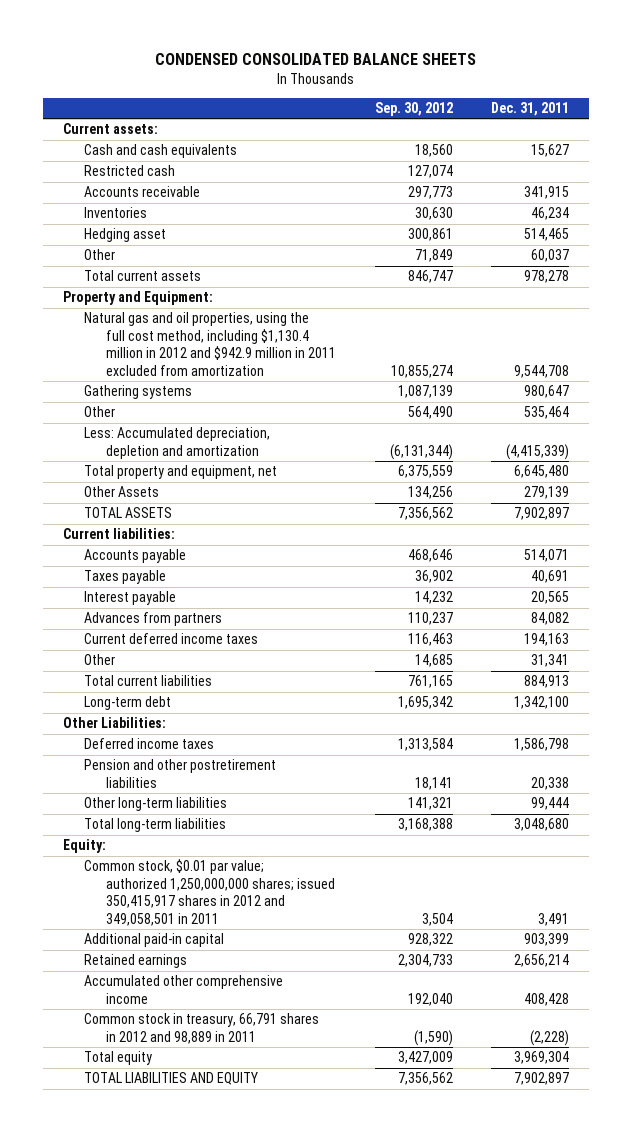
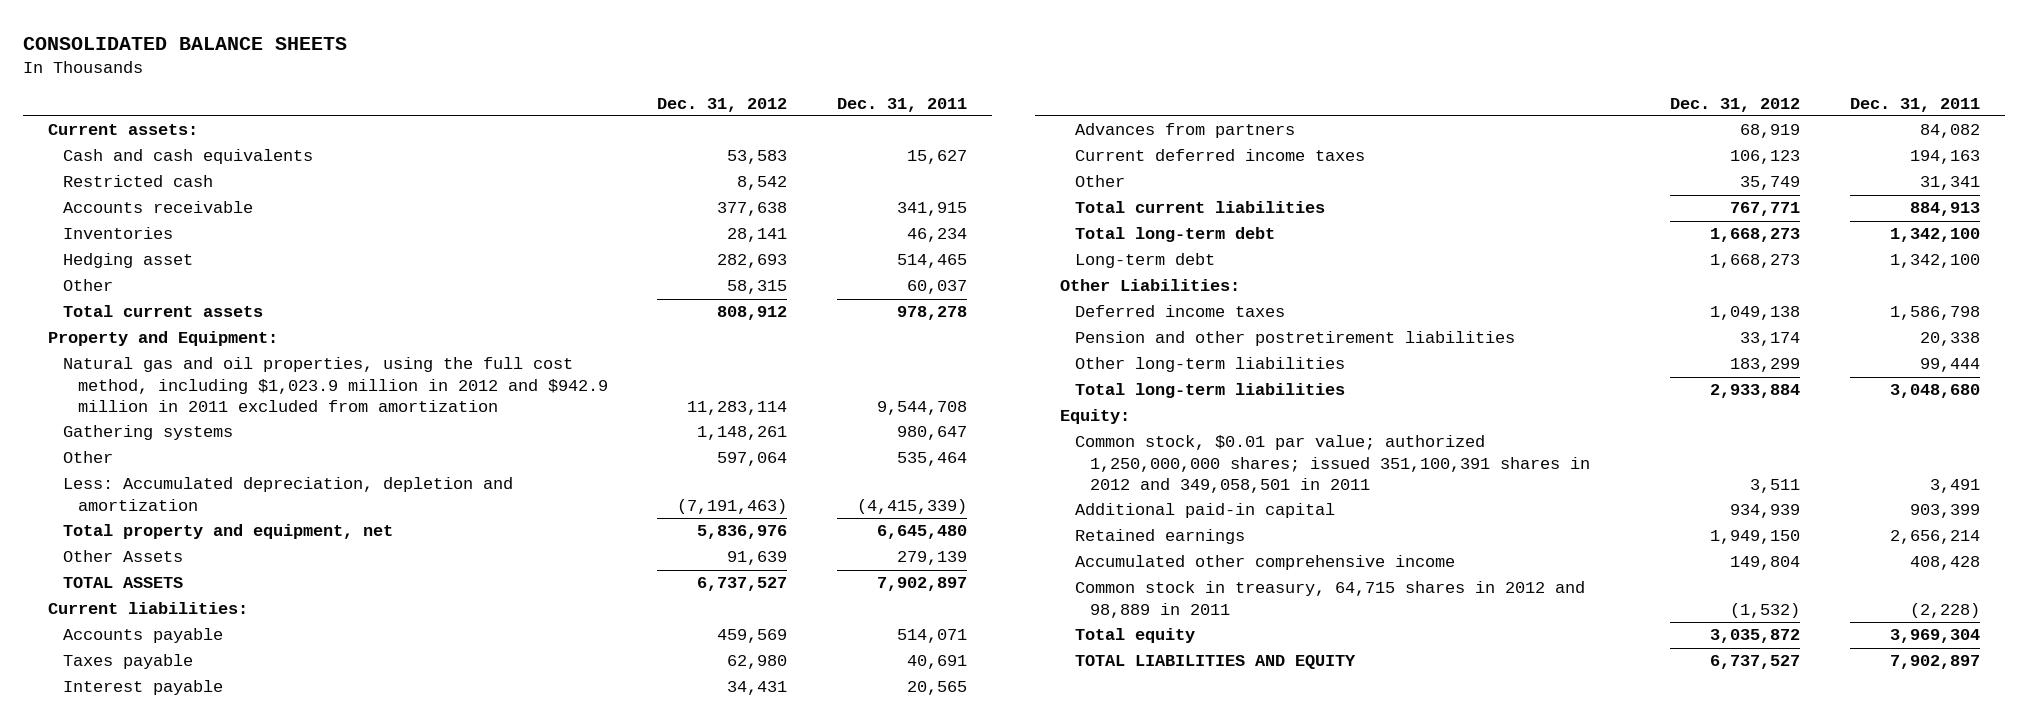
- CONDENSED CONSOLIDATED BALANCE SHEETS
+ CONSOLIDATED BALANCE SHEETS
- | Sep. 30, 2012 | Dec. 31, 2011
+ | Dec. 31, 2012 | Dec. 31, 2011
- Natural gas and oil properties, using the full cost method, including $1,130.4 million in 2012 and $942.9 million in 2011 excluded from amortization | 10,855,274 | 9,544,708
+ Natural gas and oil properties, using the full cost method, including $1,023.9 million in 2012 and $942.9 million in 2011 excluded from amortization | 11,283,114 | 9,544,708
+ Total long-term debt | 1,668,273 | 1,342,100
- Common stock, $0.01 par value; authorized 1,250,000,000 shares; issued 350,415,917 shares in 2012 and 349,058,501 in 2011 | 3,504 | 3,491
+ Common stock, $0.01 par value; authorized 1,250,000,000 shares; issued 351,100,391 shares in 2012 and 349,058,501 in 2011 | 3,511 | 3,491
- Common stock in treasury, 66,791 shares in 2012 and 98,889 in 2011 | (1,590) | (2,228)
+ Common stock in treasury, 64,715 shares in 2012 and 98,889 in 2011 | (1,532) | (2,228)

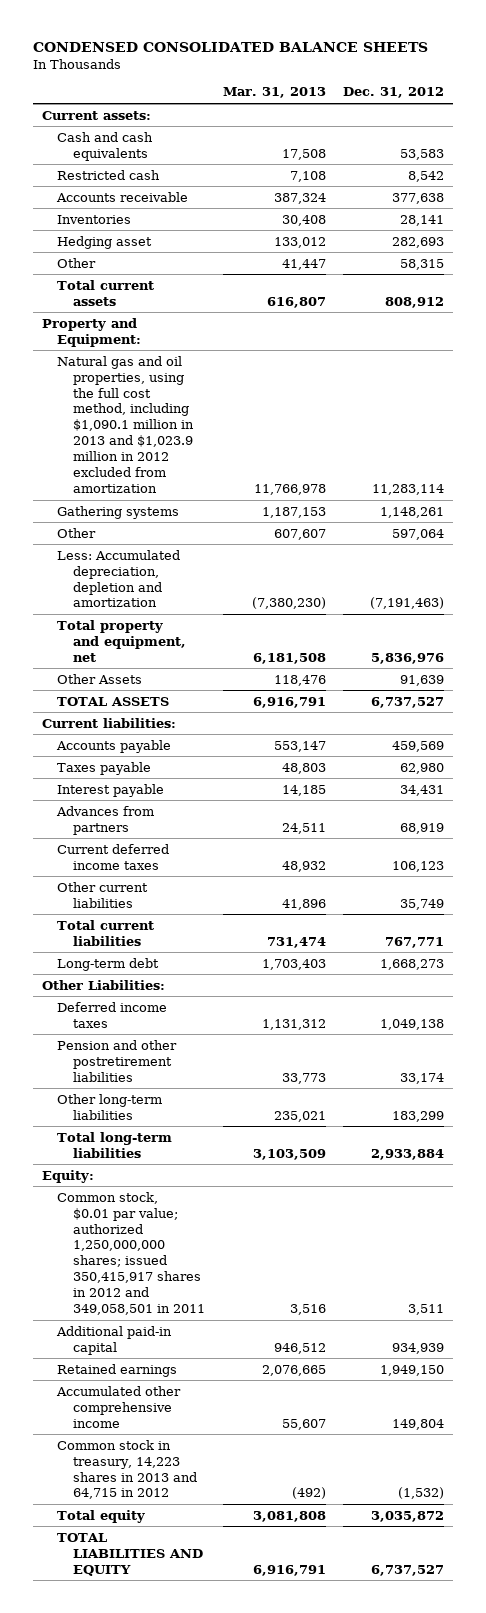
- CONSOLIDATED BALANCE SHEETS
+ CONDENSED CONSOLIDATED BALANCE SHEETS
- | Dec. 31, 2012 | Dec. 31, 2011
+ | Mar. 31, 2013 | Dec. 31, 2012
- Natural gas and oil properties, using the full cost method, including $1,023.9 million in 2012 and $942.9 million in 2011 excluded from amortization | 11,283,114 | 9,544,708
+ Natural gas and oil properties, using the full cost method, including $1,090.1 million in 2013 and $1,023.9 million in 2012 excluded from amortization | 11,766,978 | 11,283,114
- Other | 35,749 | 31,341
+ Other current liabilities | 41,896 | 35,749
- Total long-term debt | 1,668,273 | 1,342,100
- Common stock, $0.01 par value; authorized 1,250,000,000 shares; issued 351,100,391 shares in 2012 and 349,058,501 in 2011 | 3,511 | 3,491
+ Common stock, $0.01 par value; authorized 1,250,000,000 shares; issued 350,415,917 shares in 2012 and 349,058,501 in 2011 | 3,516 | 3,511
- Common stock in treasury, 64,715 shares in 2012 and 98,889 in 2011 | (1,532) | (2,228)
+ Common stock in treasury, 14,223 shares in 2013 and 64,715 in 2012 | (492) | (1,532)

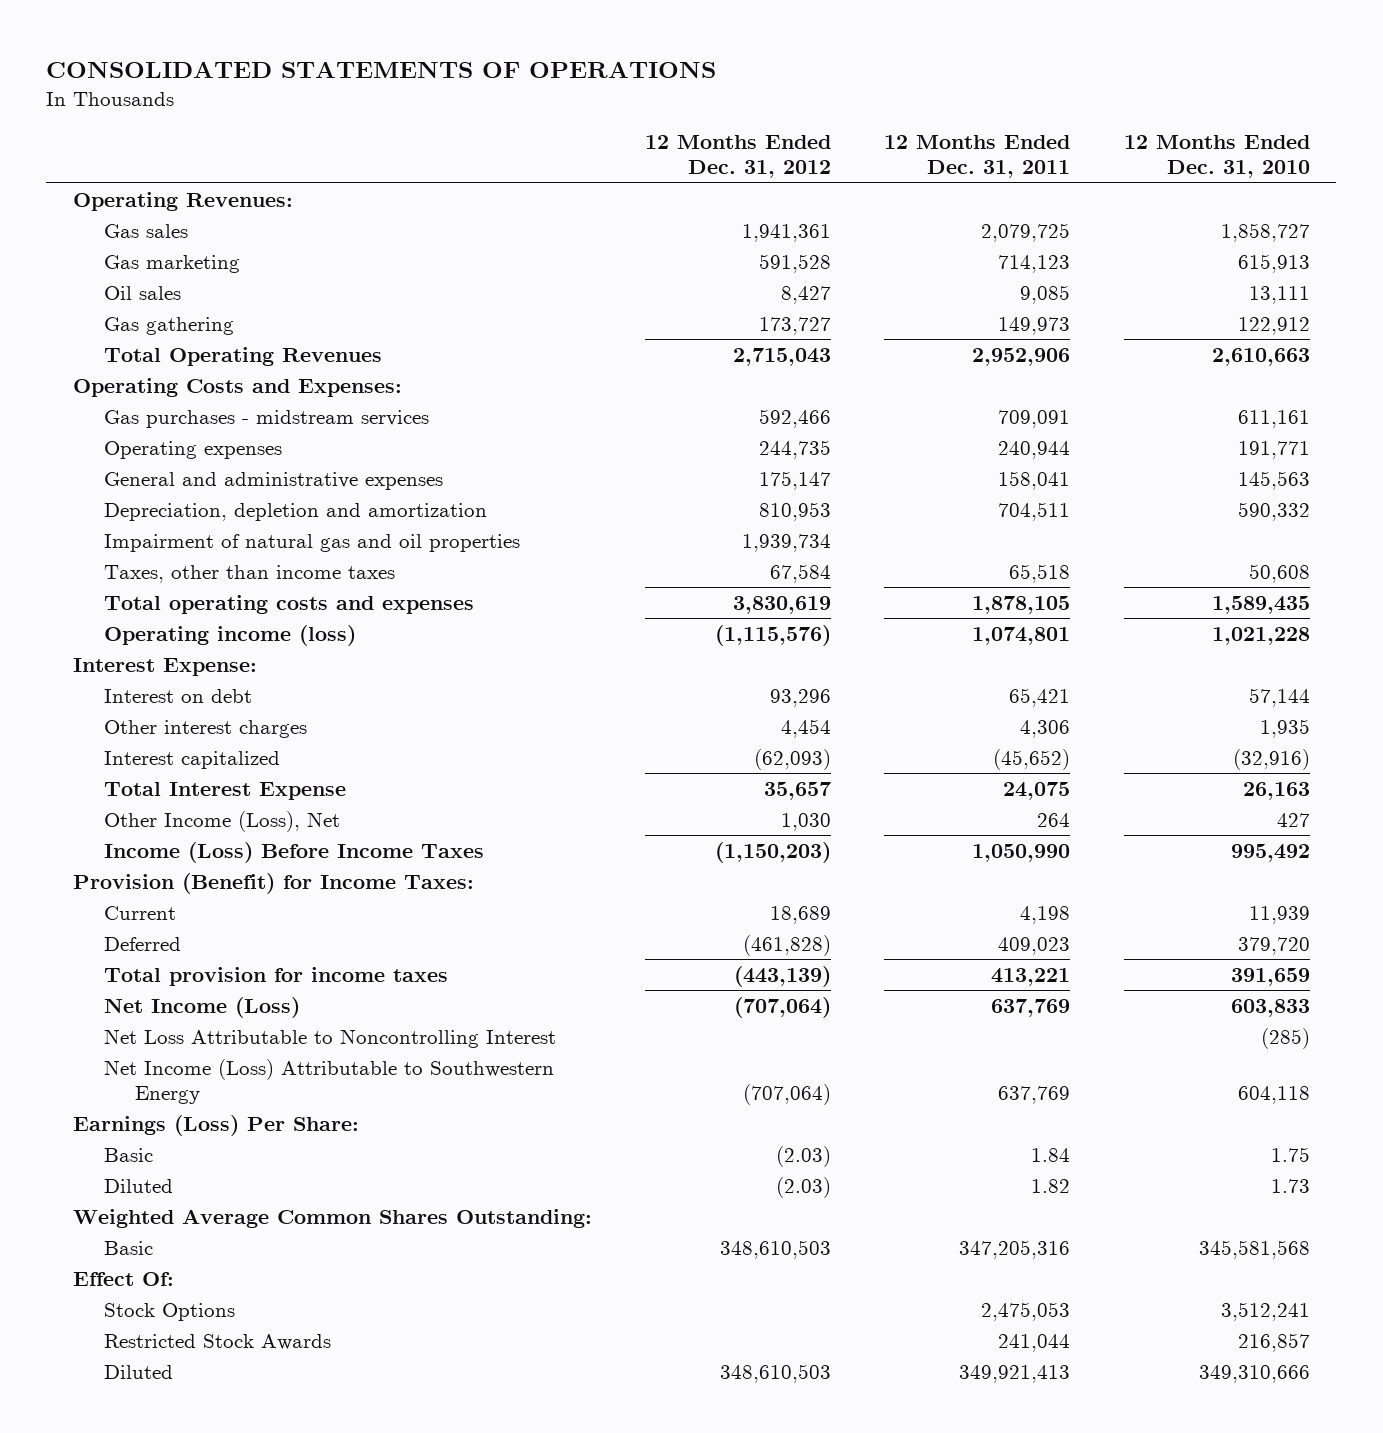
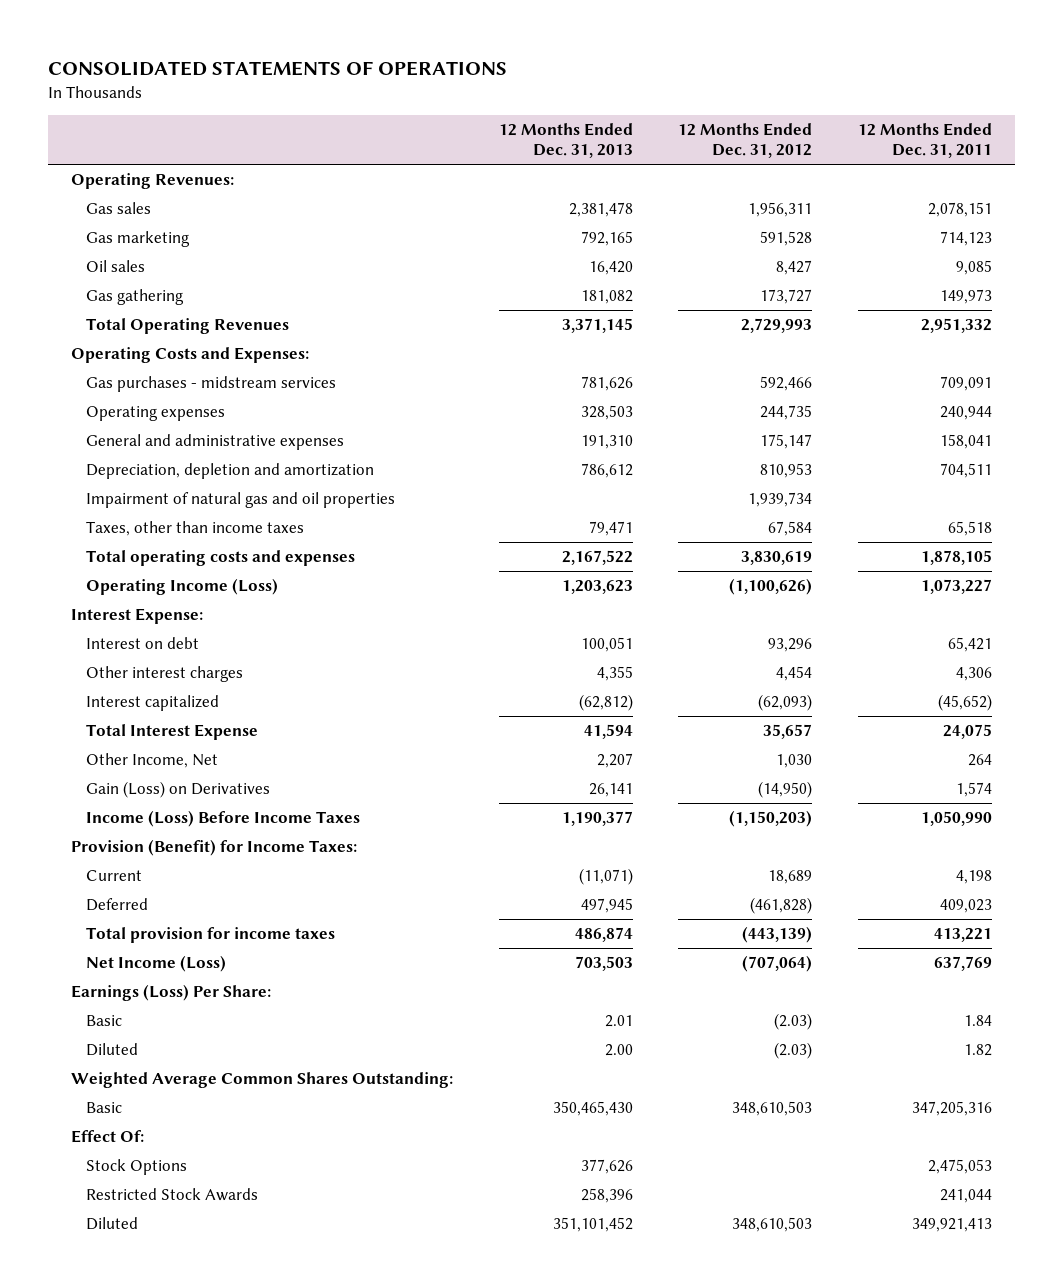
- | 12 Months Ended Dec. 31, 2012 | 12 Months Ended Dec. 31, 2011 | 12 Months Ended Dec. 31, 2010
+ | 12 Months Ended Dec. 31, 2013 | 12 Months Ended Dec. 31, 2012 | 12 Months Ended Dec. 31, 2011
- Gas sales | 1,941,361 | 2,079,725 | 1,858,727
+ Gas sales | 2,381,478 | 1,956,311 | 2,078,151
- Total Operating Revenues | 2,715,043 | 2,952,906 | 2,610,663
+ Total Operating Revenues | 3,371,145 | 2,729,993 | 2,951,332
- Operating income (loss) | (1,115,576) | 1,074,801 | 1,021,228
+ Operating Income (Loss) | 1,203,623 | (1,100,626) | 1,073,227
- Other Income (Loss), Net | 1,030 | 264 | 427
+ Other Income, Net | 2,207 | 1,030 | 264
+ Gain (Loss) on Derivatives | 26,141 | (14,950) | 1,574
- Net Loss Attributable to Noncontrolling Interest | | | (285)
- Net Income (Loss) Attributable to Southwestern Energy | (707,064) | 637,769 | 604,118

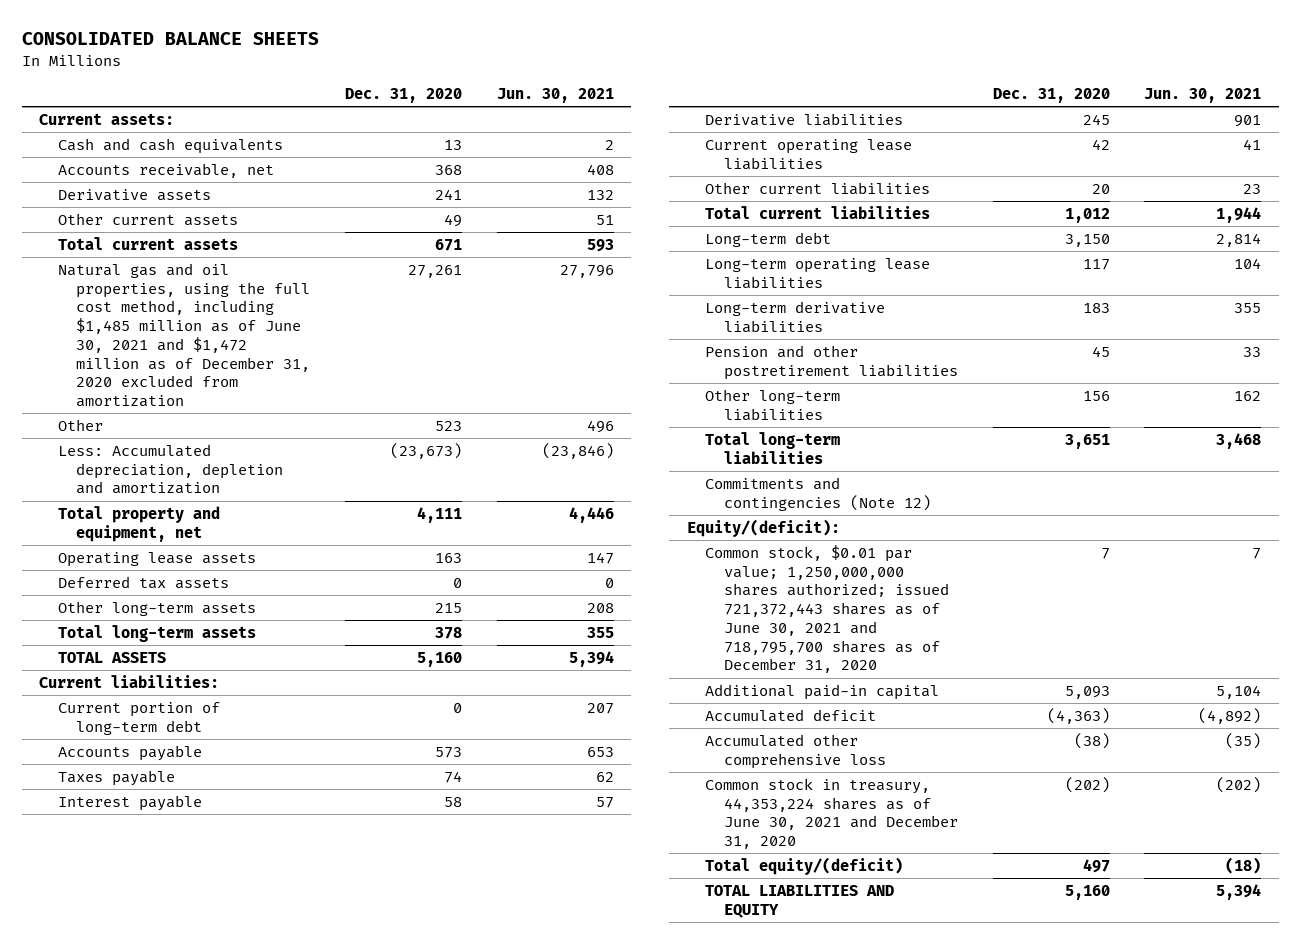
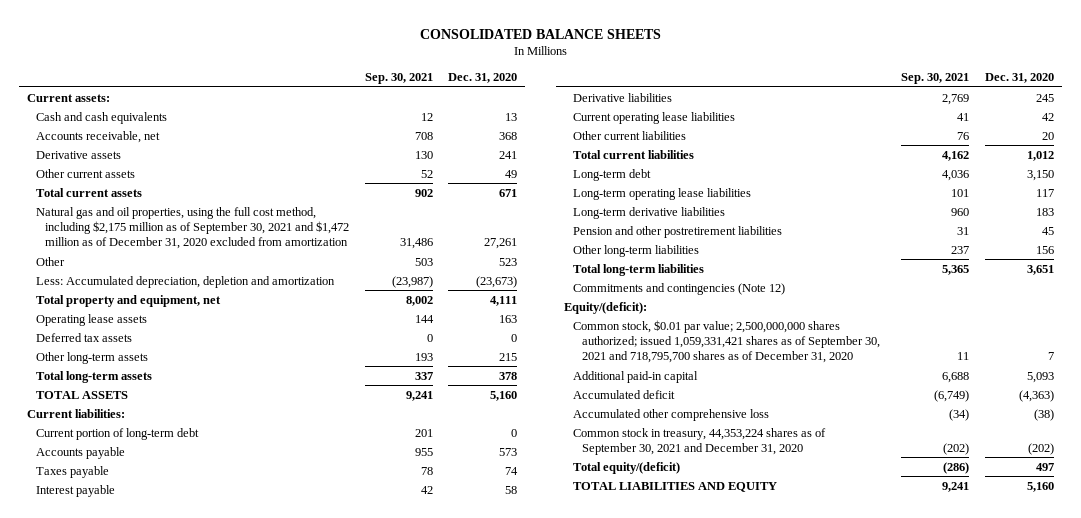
- | Dec. 31, 2020 | Jun. 30, 2021
+ | Sep. 30, 2021 | Dec. 31, 2020
- Natural gas and oil properties, using the full cost method, including $1,485 million as of June 30, 2021 and $1,472 million as of December 31, 2020 excluded from amortization | 27,261 | 27,796
+ Natural gas and oil properties, using the full cost method, including $2,175 million as of September 30, 2021 and $1,472 million as of December 31, 2020 excluded from amortization | 31,486 | 27,261
- Common stock, $0.01 par value; 1,250,000,000 shares authorized; issued 721,372,443 shares as of June 30, 2021 and 718,795,700 shares as of December 31, 2020 | 7 | 7
+ Common stock, $0.01 par value; 2,500,000,000 shares authorized; issued 1,059,331,421 shares as of September 30, 2021 and 718,795,700 shares as of December 31, 2020 | 11 | 7
- Common stock in treasury, 44,353,224 shares as of June 30, 2021 and December 31, 2020 | (202) | (202)
+ Common stock in treasury, 44,353,224 shares as of September 30, 2021 and December 31, 2020 | (202) | (202)

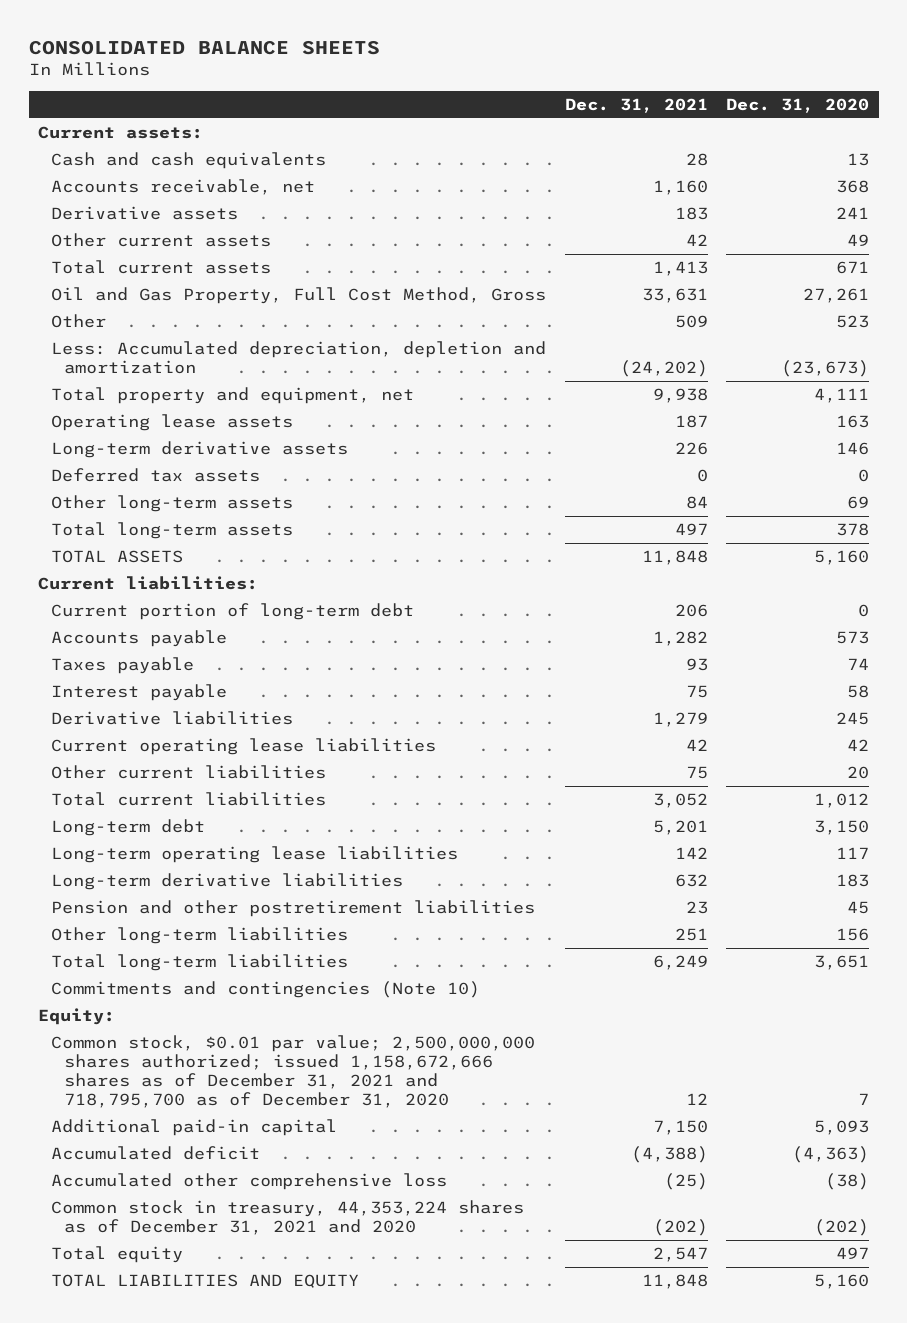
- | Sep. 30, 2021 | Dec. 31, 2020
+ | Dec. 31, 2021 | Dec. 31, 2020
- Natural gas and oil properties, using the full cost method, including $2,175 million as of September 30, 2021 and $1,472 million as of December 31, 2020 excluded from amortization | 31,486 | 27,261
+ Oil and Gas Property, Full Cost Method, Gross | 33,631 | 27,261
+ Long-term derivative assets | 226 | 146
- Other long-term assets | 193 | 215
+ Other long-term assets | 84 | 69
- Commitments and contingencies (Note 12)
- Equity/(deficit):
- Common stock, $0.01 par value; 2,500,000,000 shares authorized; issued 1,059,331,421 shares as of September 30, 2021 and 718,795,700 shares as of December 31, 2020 | 11 | 7
+ Commitments and contingencies (Note 10)
+ Equity:
+ Common stock, $0.01 par value; 2,500,000,000 shares authorized; issued 1,158,672,666 shares as of December 31, 2021 and 718,795,700 as of December 31, 2020 | 12 | 7
- Common stock in treasury, 44,353,224 shares as of September 30, 2021 and December 31, 2020 | (202) | (202)
- Total equity/(deficit) | (286) | 497
+ Common stock in treasury, 44,353,224 shares as of December 31, 2021 and 2020 | (202) | (202)
+ Total equity | 2,547 | 497

